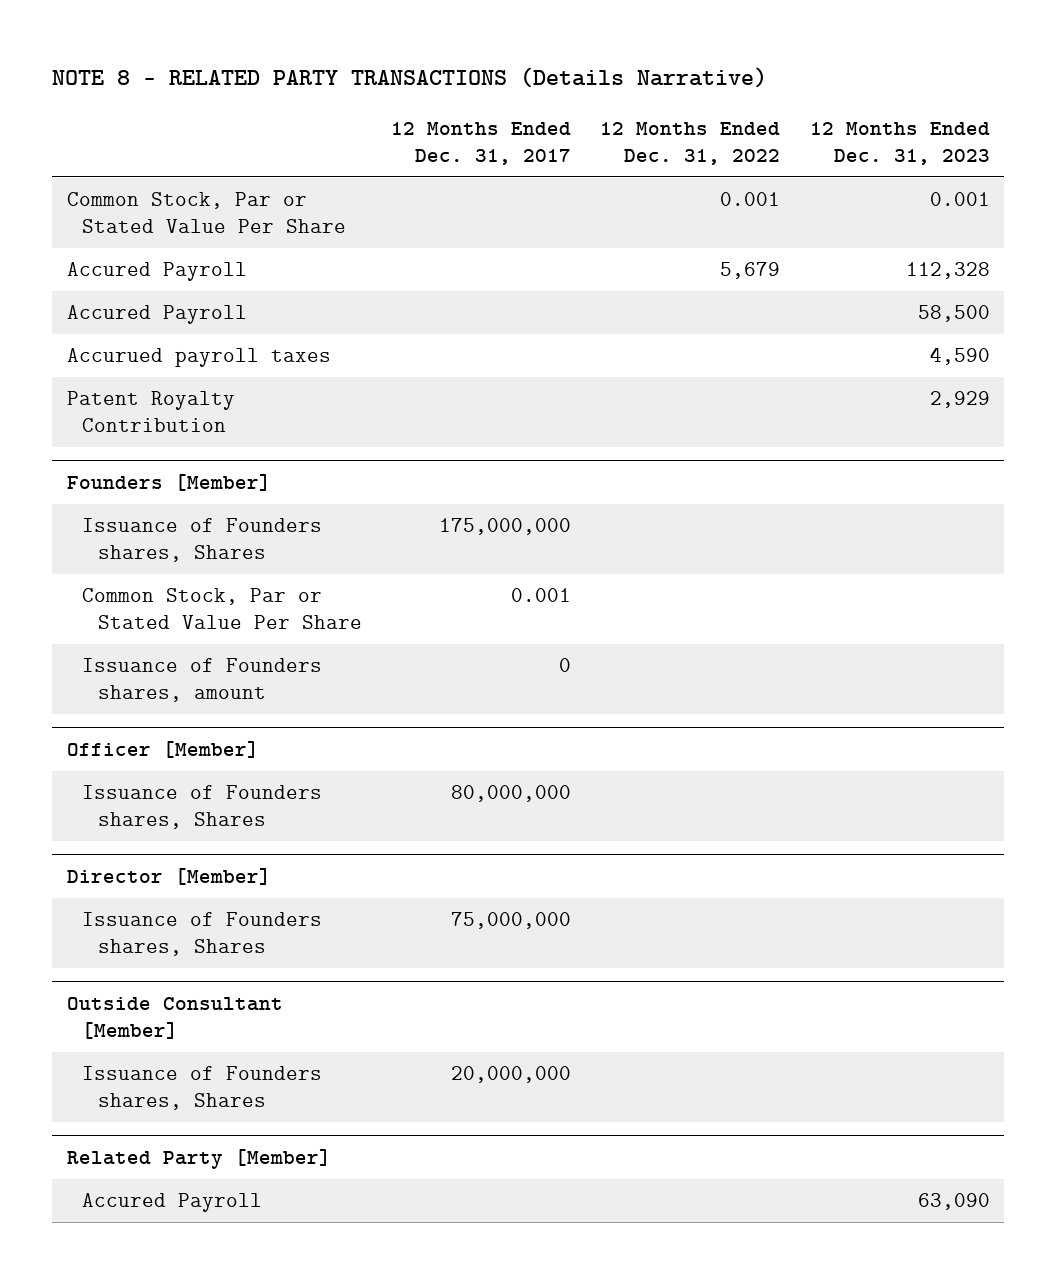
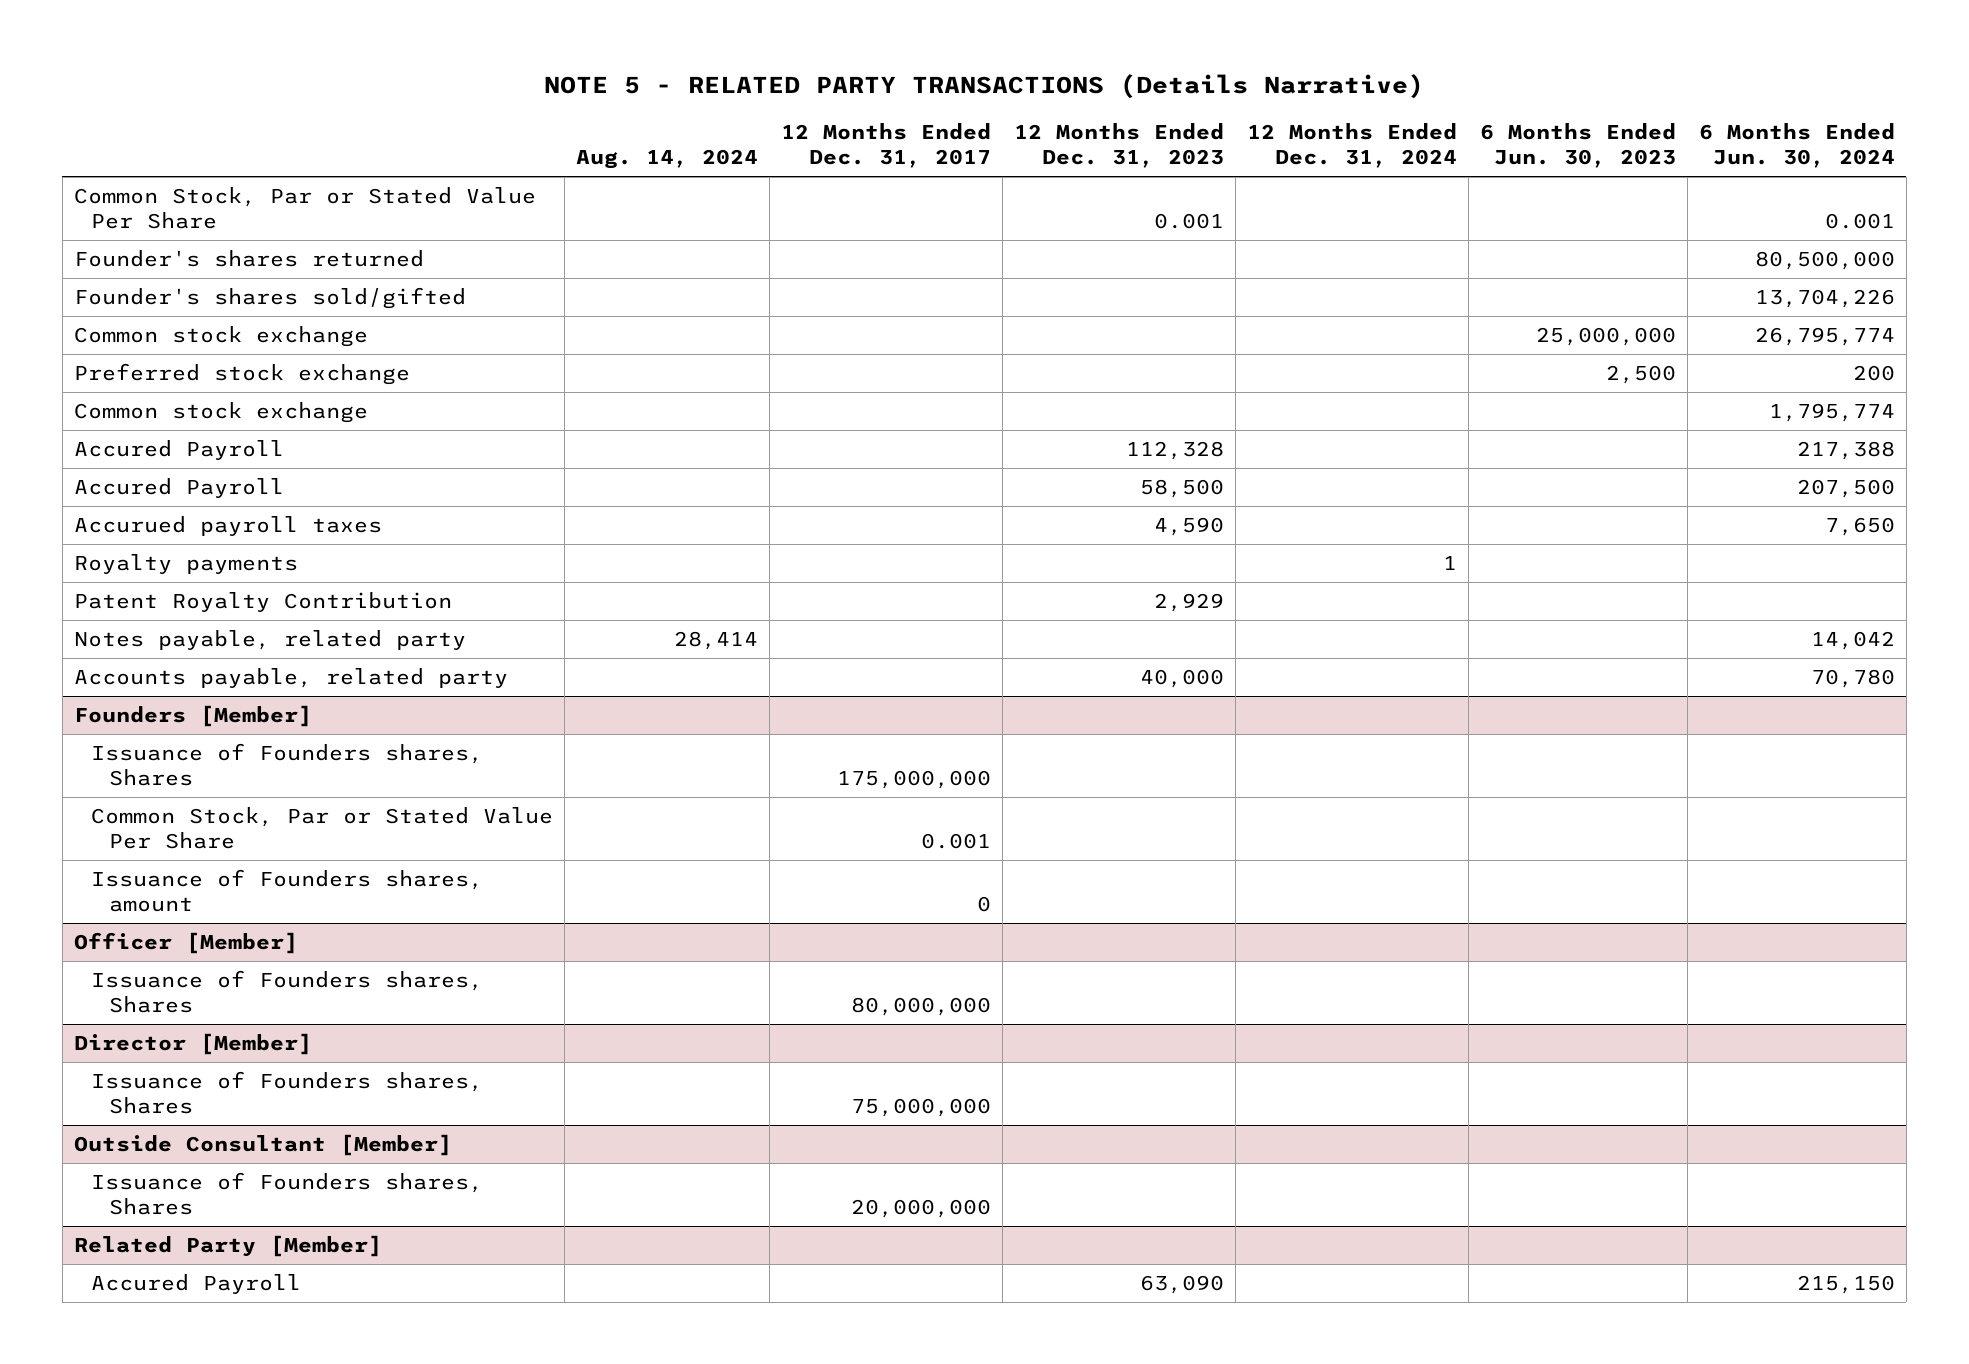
- NOTE 8 - RELATED PARTY TRANSACTIONS (Details Narrative)
+ NOTE 5 - RELATED PARTY TRANSACTIONS (Details Narrative)
- | 12 Months Ended Dec. 31, 2017 | 12 Months Ended Dec. 31, 2022 | 12 Months Ended Dec. 31, 2023
+ | Aug. 14, 2024 | 12 Months Ended Dec. 31, 2017 | 12 Months Ended Dec. 31, 2023 | 12 Months Ended Dec. 31, 2024 | 6 Months Ended Jun. 30, 2023 | 6 Months Ended Jun. 30, 2024
+ Founder's shares returned | | | | | | 80,500,000
+ Founder's shares sold/gifted | | | | | | 13,704,226
+ Common stock exchange | | | | | 25,000,000 | 26,795,774
+ Preferred stock exchange | | | | | 2,500 | 200
+ Common stock exchange | | | | | | 1,795,774
+ Royalty payments | | | | 1 | |
+ Notes payable, related party | 28,414 | | | | | 14,042
+ Accounts payable, related party | | | 40,000 | | | 70,780

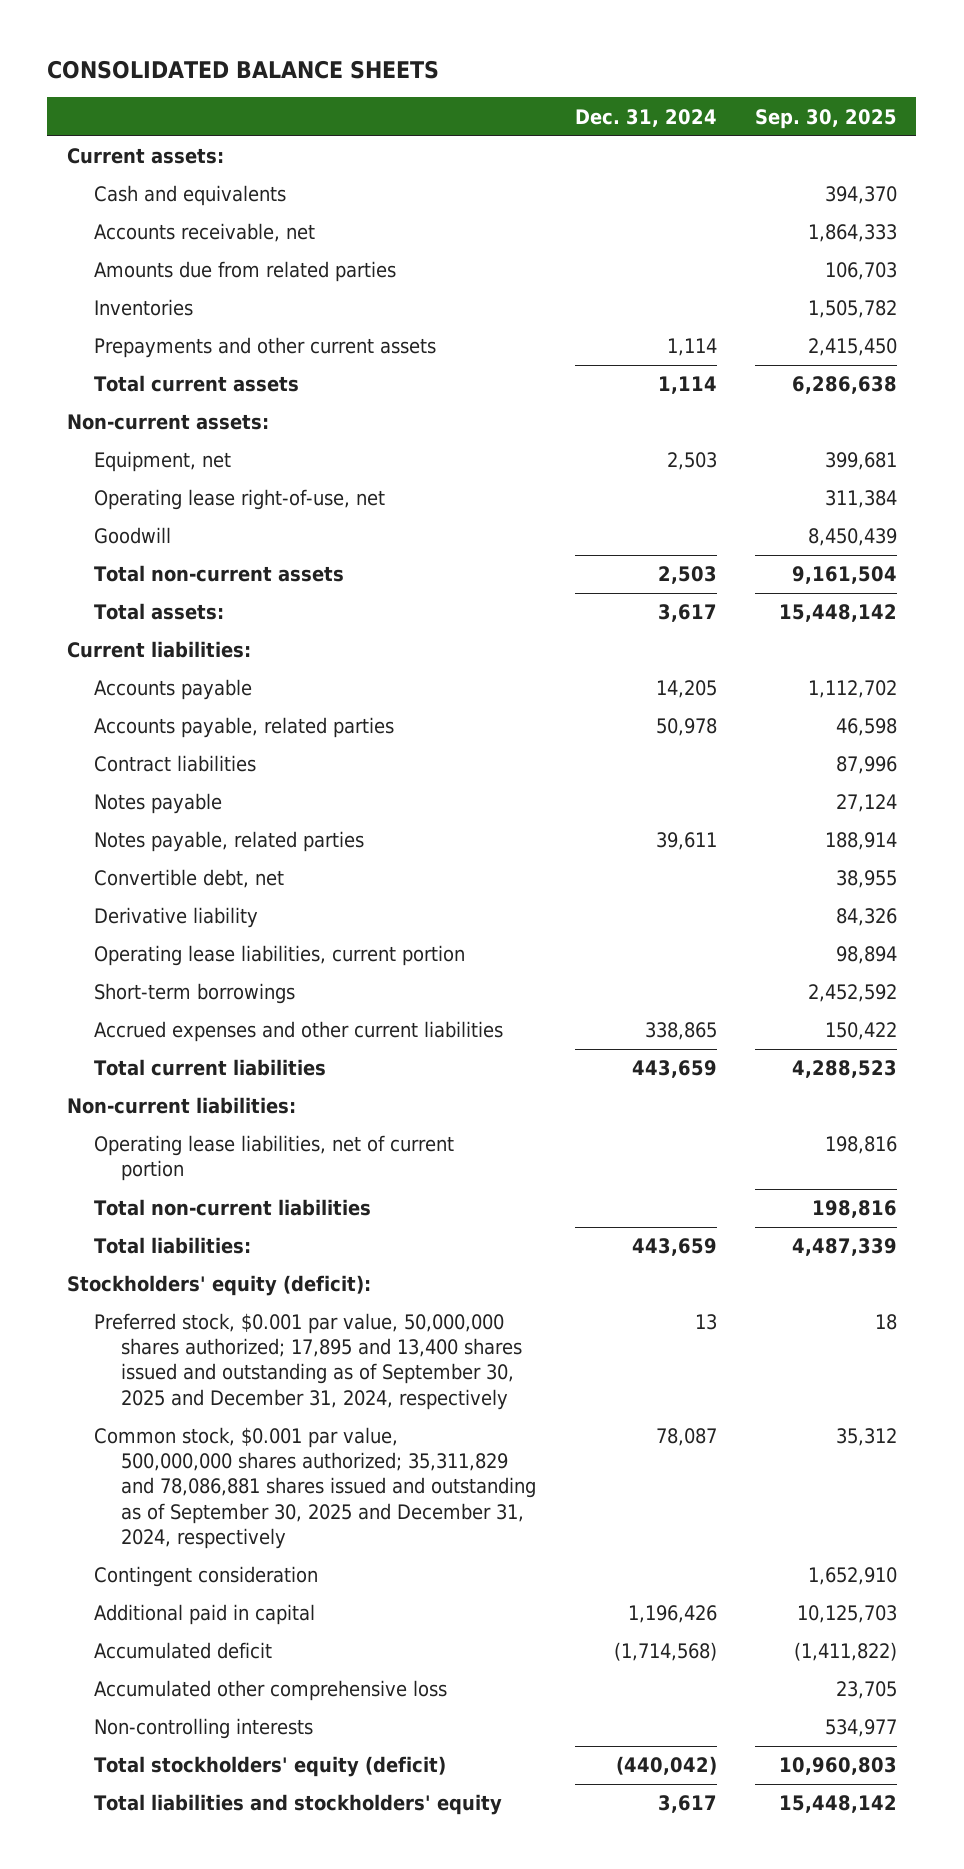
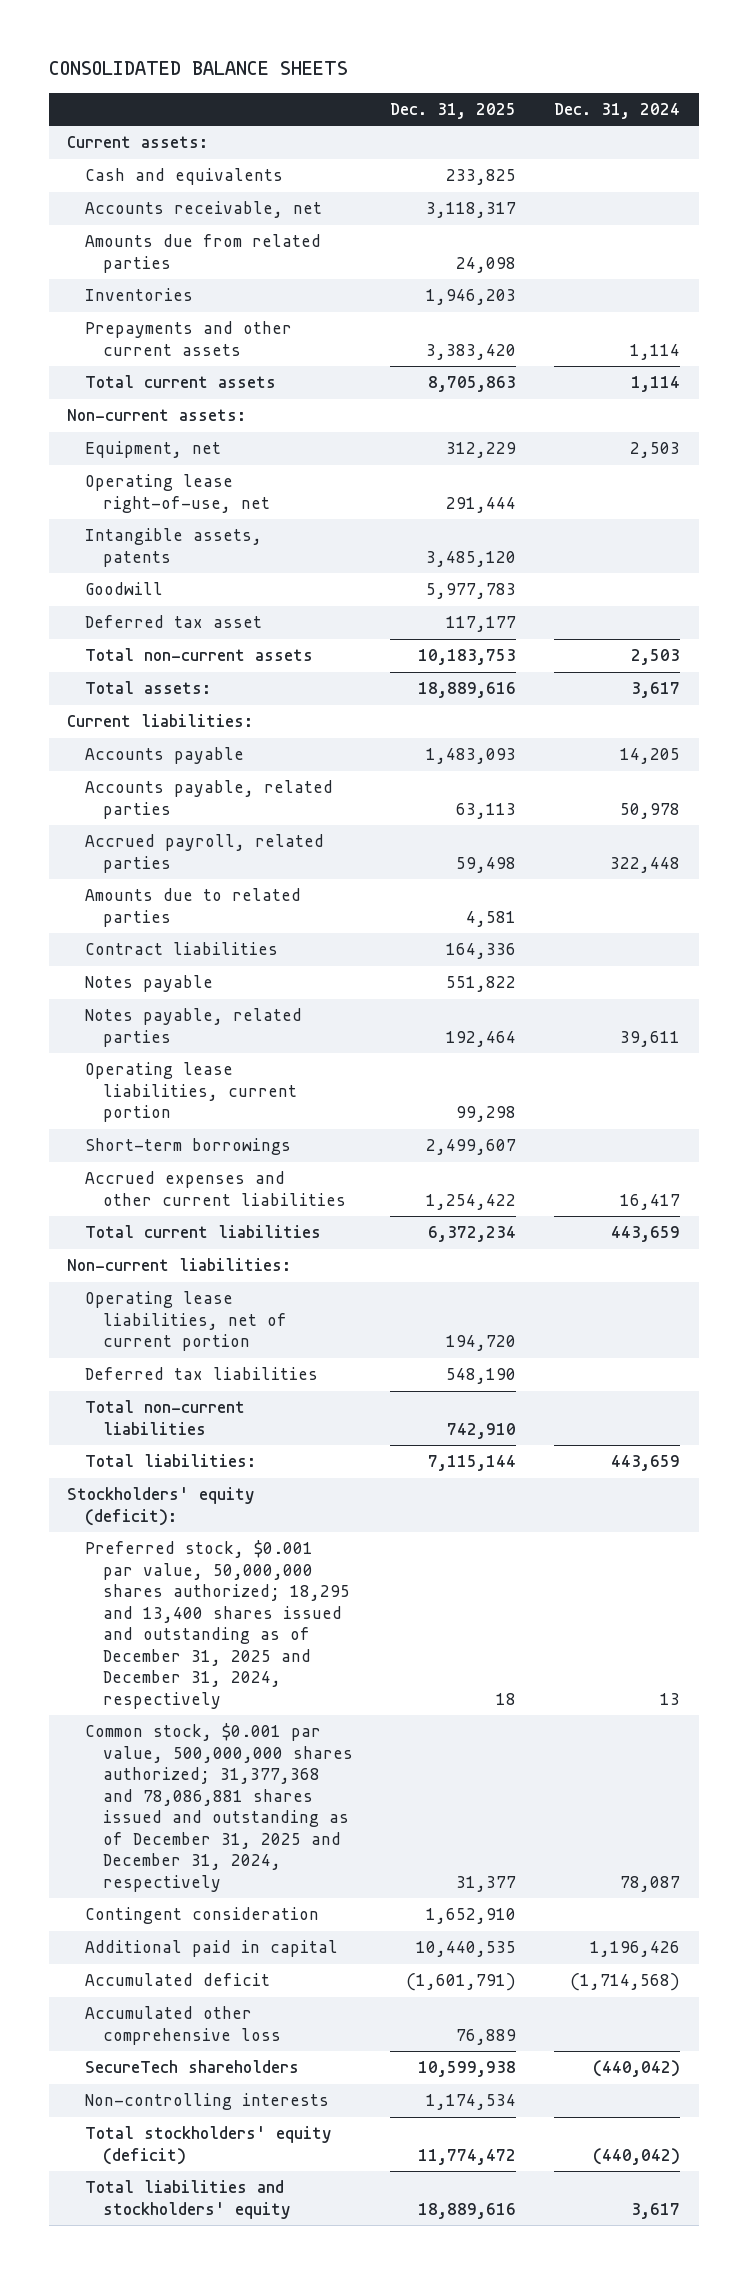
- | Dec. 31, 2024 | Sep. 30, 2025
+ | Dec. 31, 2025 | Dec. 31, 2024
+ Intangible assets, patents | 3,485,120 |
+ Deferred tax asset | 117,177 |
+ Accrued payroll, related parties | 59,498 | 322,448
+ Amounts due to related parties | 4,581 |
- Convertible debt, net | | 38,955
- Derivative liability | | 84,326
- Accrued expenses and other current liabilities | 338,865 | 150,422
+ Accrued expenses and other current liabilities | 1,254,422 | 16,417
+ Deferred tax liabilities | 548,190 |
- Preferred stock, $0.001 par value, 50,000,000 shares authorized; 17,895 and 13,400 shares issued and outstanding as of September 30, 2025 and December 31, 2024, respectively | 13 | 18
- Common stock, $0.001 par value, 500,000,000 shares authorized; 35,311,829 and 78,086,881 shares issued and outstanding as of September 30, 2025 and December 31, 2024, respectively | 78,087 | 35,312
+ Preferred stock, $0.001 par value, 50,000,000 shares authorized; 18,295 and 13,400 shares issued and outstanding as of December 31, 2025 and December 31, 2024, respectively | 18 | 13
+ Common stock, $0.001 par value, 500,000,000 shares authorized; 31,377,368 and 78,086,881 shares issued and outstanding as of December 31, 2025 and December 31, 2024, respectively | 31,377 | 78,087
+ SecureTech shareholders | 10,599,938 | (440,042)

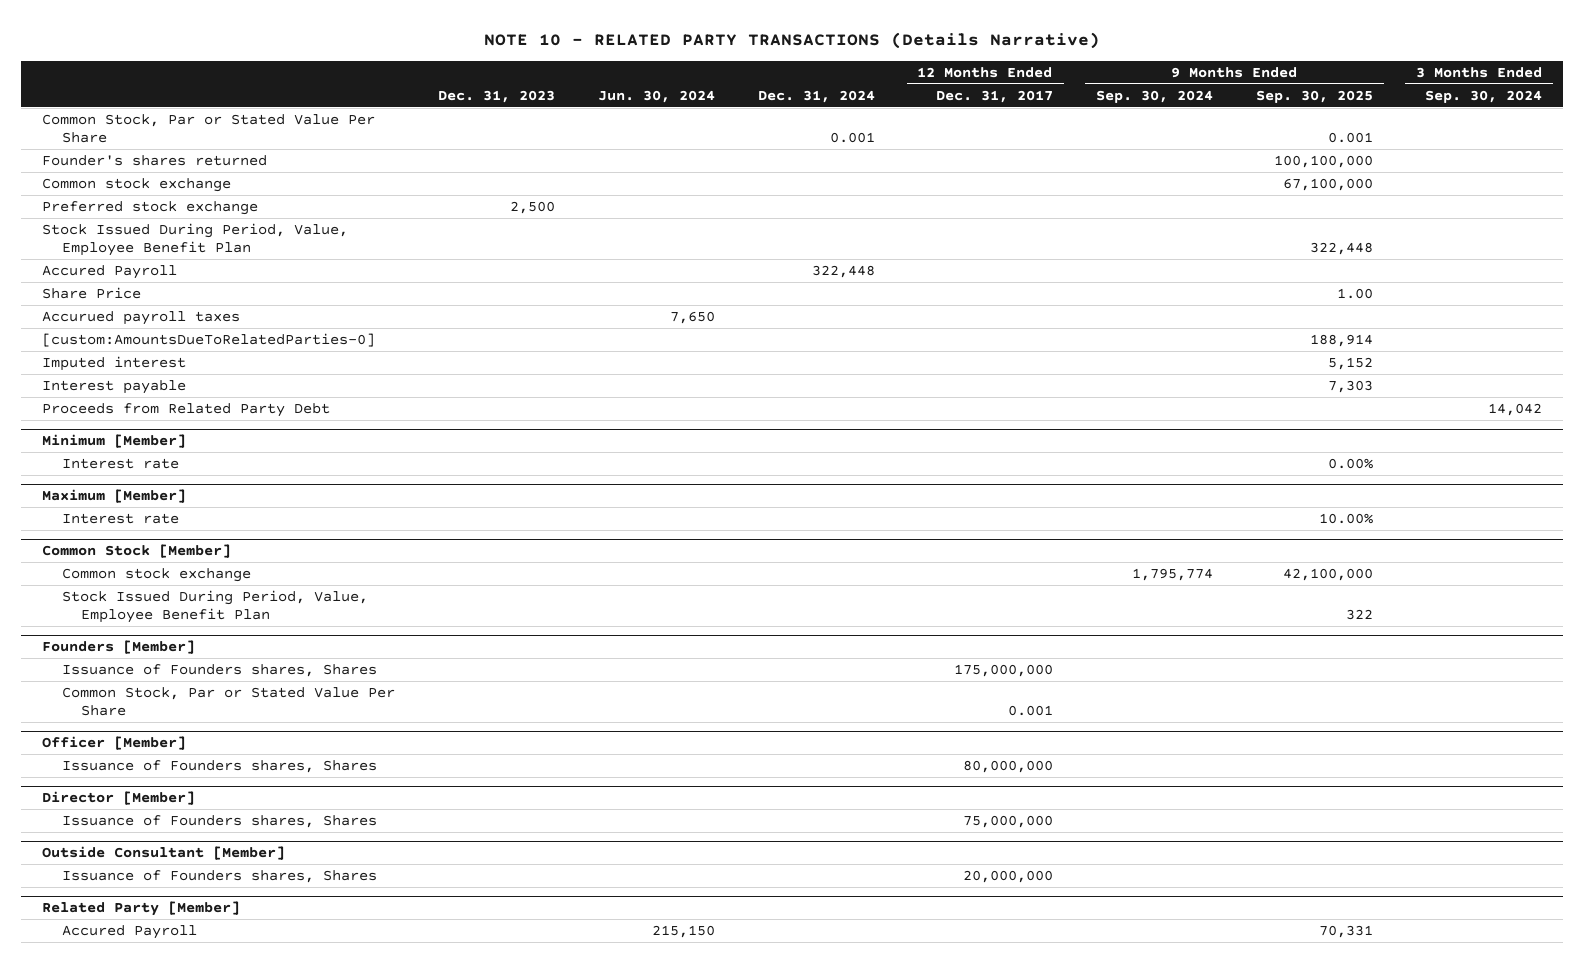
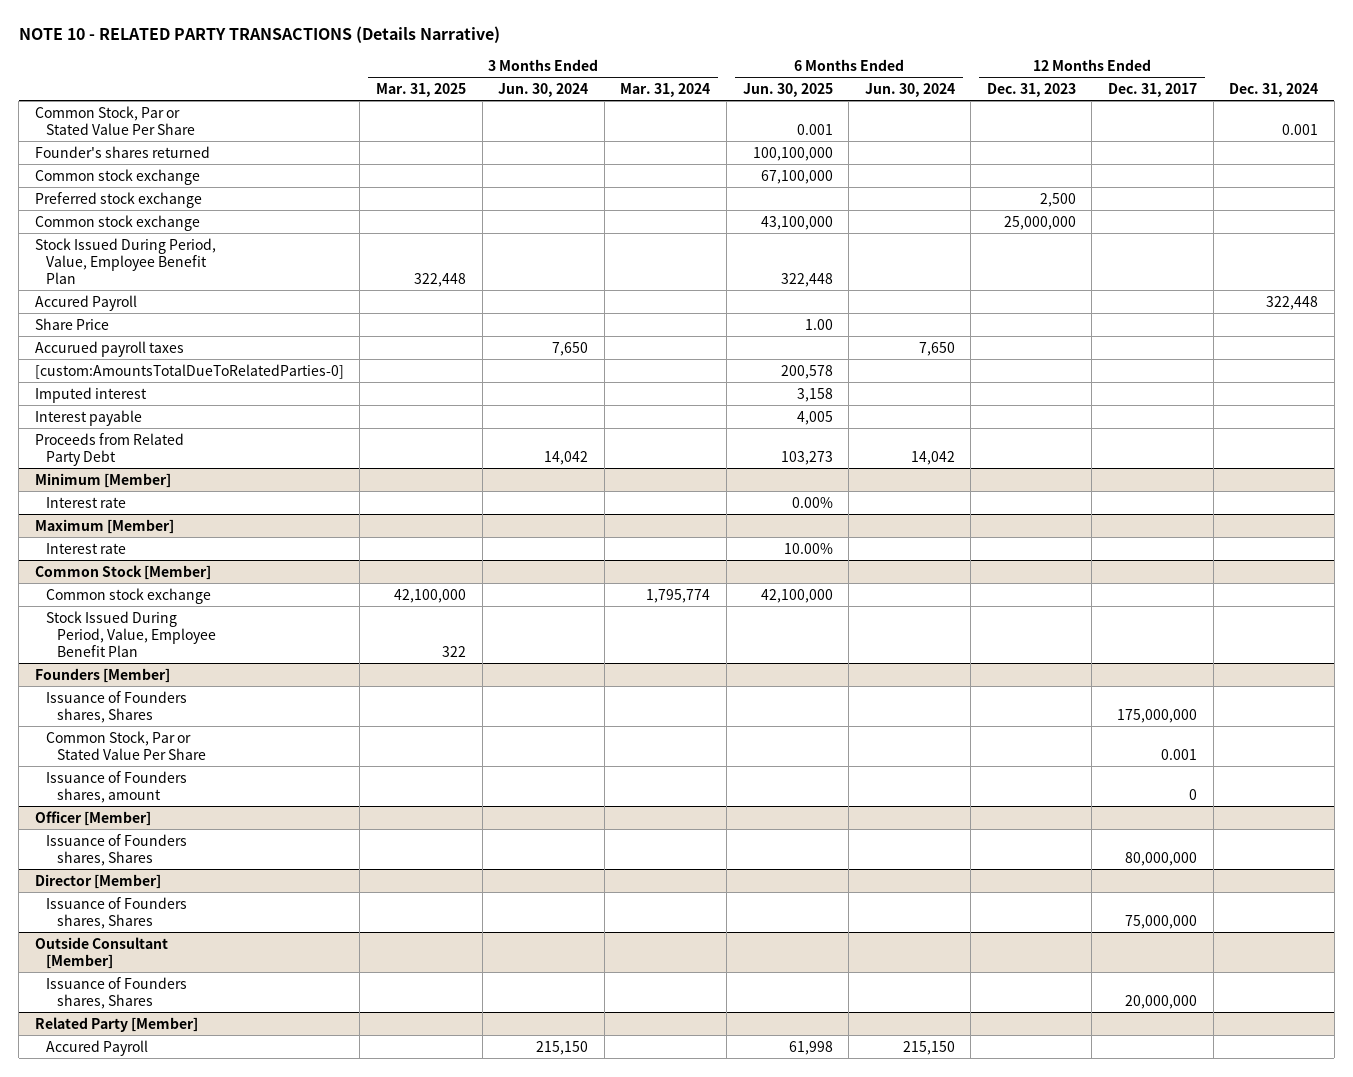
- | Dec. 31, 2023 | Jun. 30, 2024 | Dec. 31, 2024 | 12 Months Ended Dec. 31, 2017 | 9 Months Ended Sep. 30, 2024 | 9 Months Ended Sep. 30, 2025 | 3 Months Ended Sep. 30, 2024
+ | 3 Months Ended Mar. 31, 2025 | 3 Months Ended Jun. 30, 2024 | 3 Months Ended Mar. 31, 2024 | 6 Months Ended Jun. 30, 2025 | 6 Months Ended Jun. 30, 2024 | 12 Months Ended Dec. 31, 2023 | 12 Months Ended Dec. 31, 2017 | Dec. 31, 2024
+ Common stock exchange | | | | 43,100,000 | | 25,000,000 | |
- [custom:AmountsDueToRelatedParties-0] | | | | | | 188,914 |
+ [custom:AmountsTotalDueToRelatedParties-0] | | | | 200,578 | | | |
@ Founders [Member]
+ Issuance of Founders shares, amount | | | | | | | 0 |

